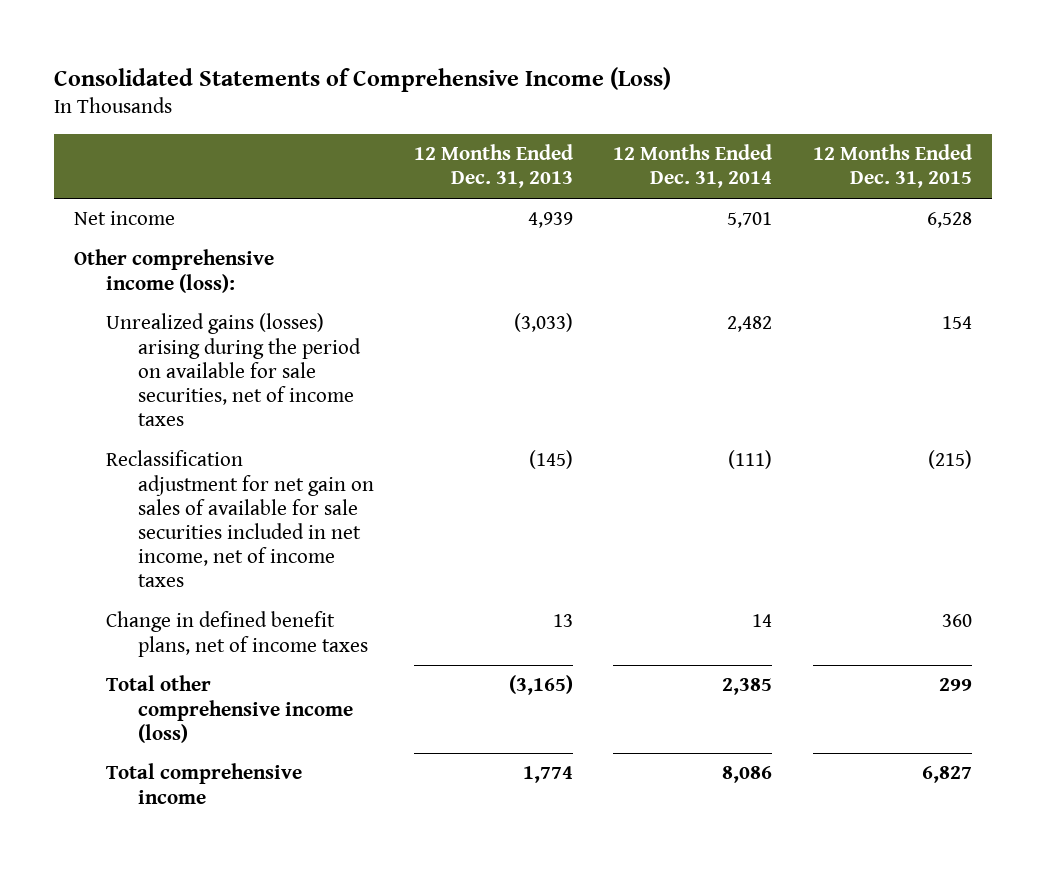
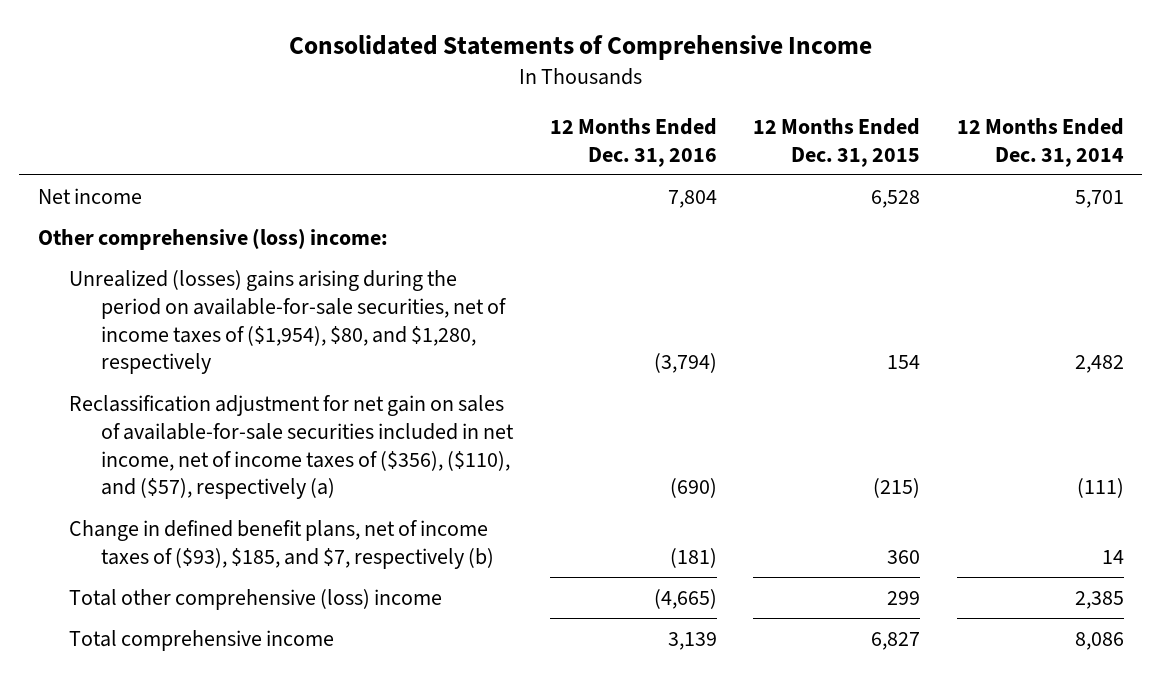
- Consolidated Statements of Comprehensive Income (Loss)
+ Consolidated Statements of Comprehensive Income
- | 12 Months Ended Dec. 31, 2013 | 12 Months Ended Dec. 31, 2014 | 12 Months Ended Dec. 31, 2015
+ | 12 Months Ended Dec. 31, 2016 | 12 Months Ended Dec. 31, 2015 | 12 Months Ended Dec. 31, 2014
- Other comprehensive income (loss):
- Unrealized gains (losses) arising during the period on available for sale securities, net of income taxes | (3,033) | 2,482 | 154
- Reclassification adjustment for net gain on sales of available for sale securities included in net income, net of income taxes | (145) | (111) | (215)
- Change in defined benefit plans, net of income taxes | 13 | 14 | 360
- Total other comprehensive income (loss) | (3,165) | 2,385 | 299
+ Other comprehensive (loss) income:
+ Unrealized (losses) gains arising during the period on available-for-sale securities, net of income taxes of ($1,954), $80, and $1,280, respectively | (3,794) | 154 | 2,482
+ Reclassification adjustment for net gain on sales of available-for-sale securities included in net income, net of income taxes of ($356), ($110), and ($57), respectively (a) | (690) | (215) | (111)
+ Change in defined benefit plans, net of income taxes of ($93), $185, and $7, respectively (b) | (181) | 360 | 14
+ Total other comprehensive (loss) income | (4,665) | 299 | 2,385

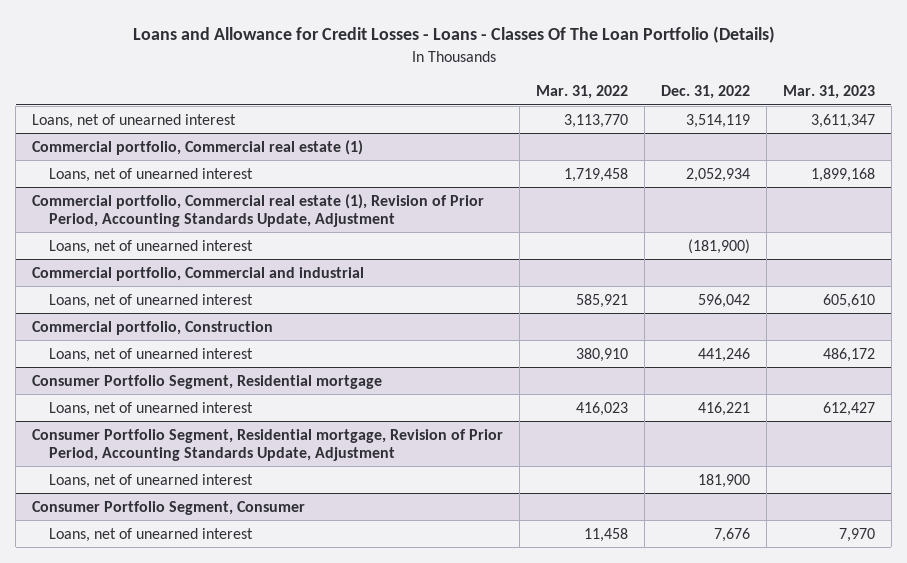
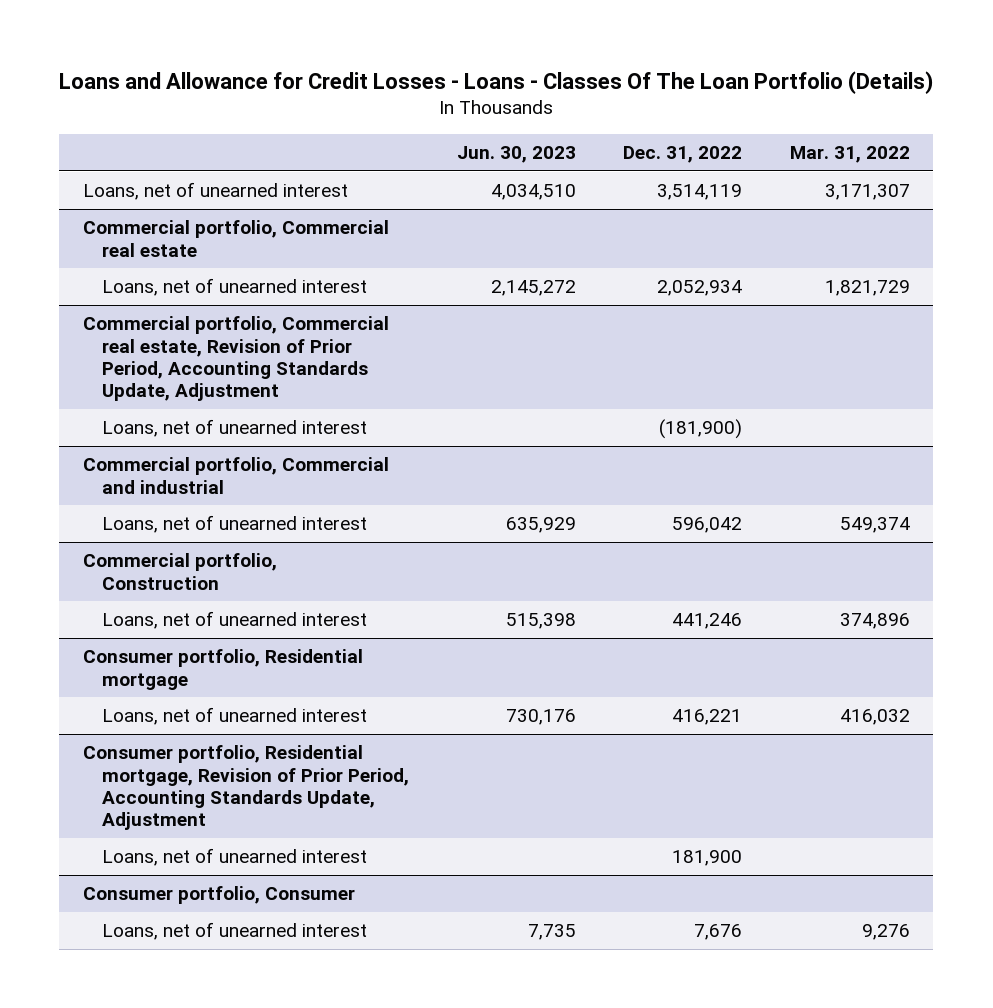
- | Mar. 31, 2022 | Dec. 31, 2022 | Mar. 31, 2023
+ | Jun. 30, 2023 | Dec. 31, 2022 | Mar. 31, 2022
- Loans, net of unearned interest | 3,113,770 | 3,514,119 | 3,611,347
- Commercial portfolio, Commercial real estate (1)
- Loans, net of unearned interest | 1,719,458 | 2,052,934 | 1,899,168
- Commercial portfolio, Commercial real estate (1), Revision of Prior Period, Accounting Standards Update, Adjustment
+ Loans, net of unearned interest | 4,034,510 | 3,514,119 | 3,171,307
+ Commercial portfolio, Commercial real estate
+ Loans, net of unearned interest | 2,145,272 | 2,052,934 | 1,821,729
+ Commercial portfolio, Commercial real estate, Revision of Prior Period, Accounting Standards Update, Adjustment
@ Commercial portfolio, Commercial and industrial
- Loans, net of unearned interest | 585,921 | 596,042 | 605,610
+ Loans, net of unearned interest | 635,929 | 596,042 | 549,374
@ Commercial portfolio, Construction
- Loans, net of unearned interest | 380,910 | 441,246 | 486,172
- Consumer Portfolio Segment, Residential mortgage
- Loans, net of unearned interest | 416,023 | 416,221 | 612,427
- Consumer Portfolio Segment, Residential mortgage, Revision of Prior Period, Accounting Standards Update, Adjustment
@ Commercial portfolio, Construction
+ Loans, net of unearned interest | 515,398 | 441,246 | 374,896
+ Consumer portfolio, Residential mortgage
+ Loans, net of unearned interest | 730,176 | 416,221 | 416,032
+ Consumer portfolio, Residential mortgage, Revision of Prior Period, Accounting Standards Update, Adjustment
- Consumer Portfolio Segment, Consumer
- Loans, net of unearned interest | 11,458 | 7,676 | 7,970
+ Consumer portfolio, Consumer
+ Loans, net of unearned interest | 7,735 | 7,676 | 9,276

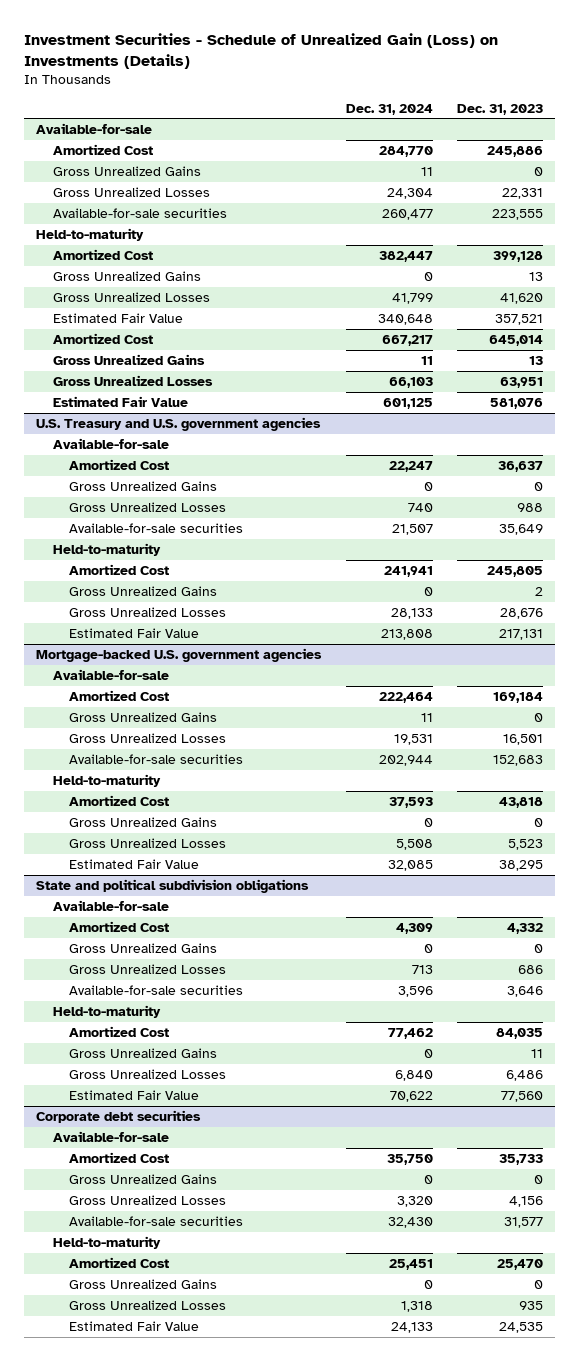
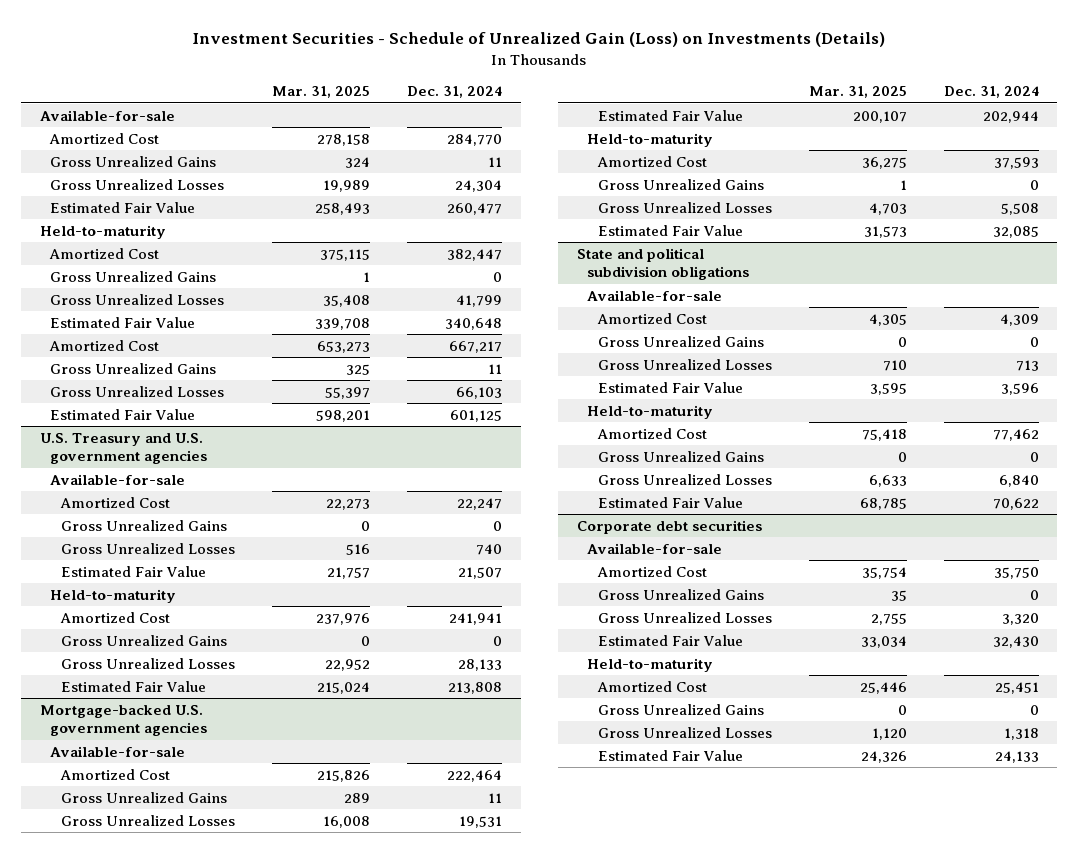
- | Dec. 31, 2024 | Dec. 31, 2023
+ | Mar. 31, 2025 | Dec. 31, 2024
- Available-for-sale securities | 260,477 | 223,555
+ Estimated Fair Value | 258,493 | 260,477
@ U.S. Treasury and U.S. government agencies
- Available-for-sale securities | 21,507 | 35,649
+ Estimated Fair Value | 21,757 | 21,507
@ Mortgage-backed U.S. government agencies
- Available-for-sale securities | 202,944 | 152,683
+ Estimated Fair Value | 200,107 | 202,944
@ State and political subdivision obligations
- Available-for-sale securities | 3,596 | 3,646
+ Estimated Fair Value | 3,595 | 3,596
@ Corporate debt securities
- Available-for-sale securities | 32,430 | 31,577
+ Estimated Fair Value | 33,034 | 32,430

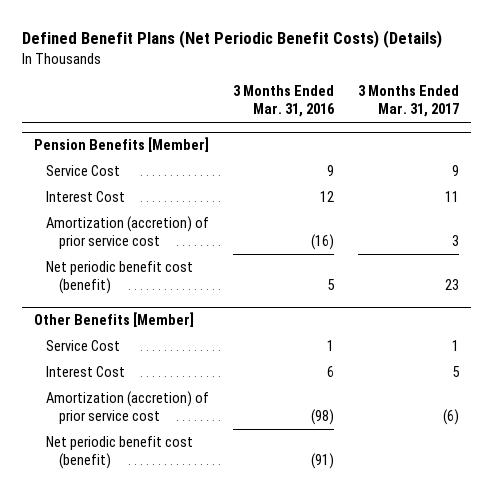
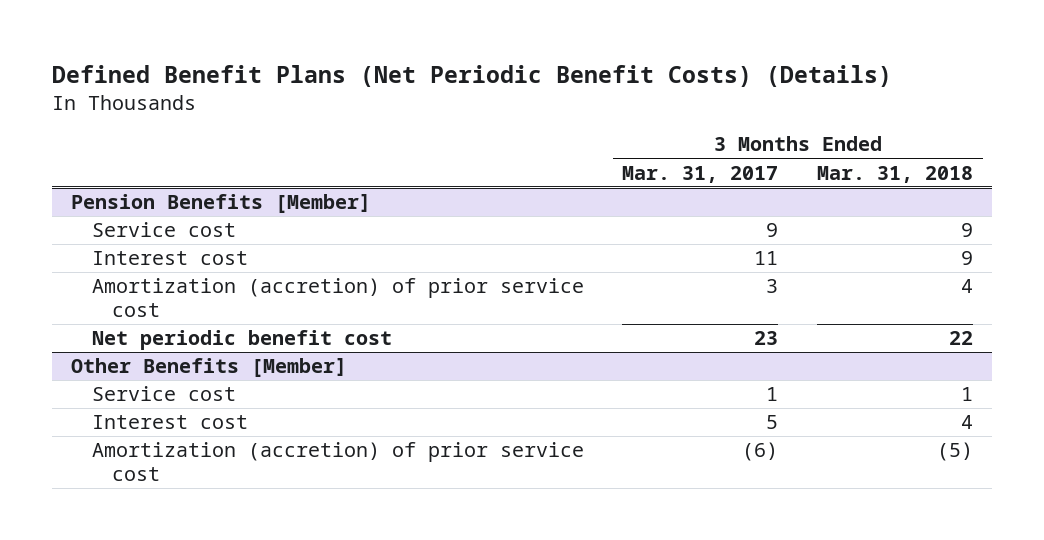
- | 3 Months Ended Mar. 31, 2016 | 3 Months Ended Mar. 31, 2017
+ | 3 Months Ended Mar. 31, 2017 | 3 Months Ended Mar. 31, 2018
@ Pension Benefits [Member]
- Service Cost | 9 | 9
- Interest Cost | 12 | 11
+ Service cost | 9 | 9
+ Interest cost | 11 | 9
- Net periodic benefit cost (benefit) | 5 | 23
+ Net periodic benefit cost | 23 | 22
@ Other Benefits [Member]
- Service Cost | 1 | 1
- Interest Cost | 6 | 5
+ Service cost | 1 | 1
+ Interest cost | 5 | 4
- Net periodic benefit cost (benefit) | (91) |

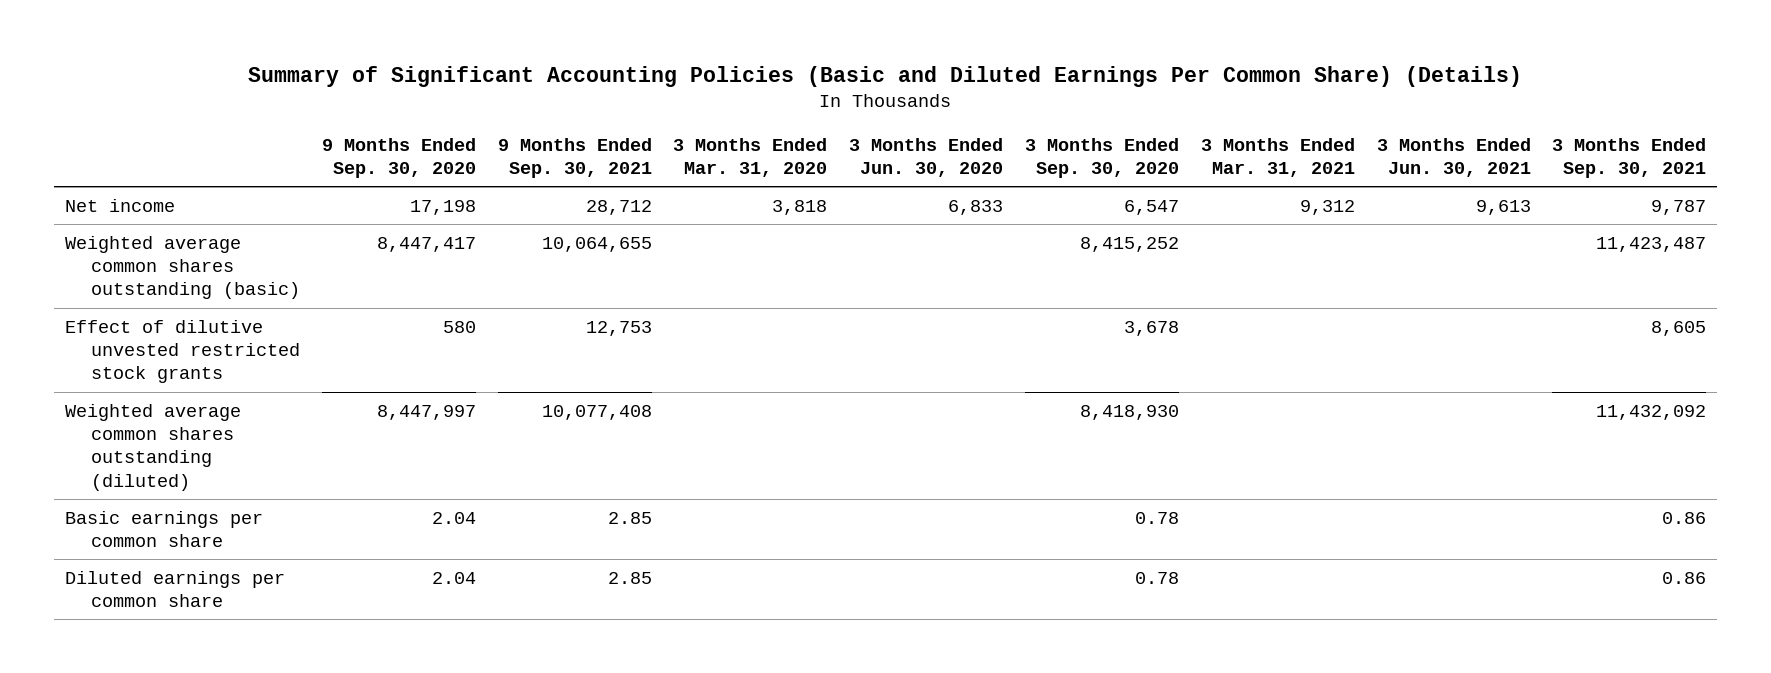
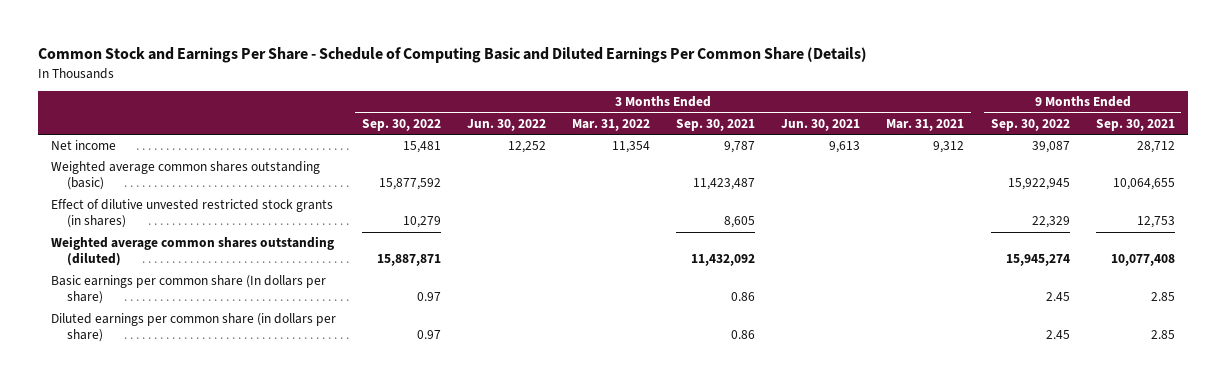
- Summary of Significant Accounting Policies (Basic and Diluted Earnings Per Common Share) (Details)
+ Common Stock and Earnings Per Share - Schedule of Computing Basic and Diluted Earnings Per Common Share (Details)
- | 9 Months Ended Sep. 30, 2020 | 9 Months Ended Sep. 30, 2021 | 3 Months Ended Mar. 31, 2020 | 3 Months Ended Jun. 30, 2020 | 3 Months Ended Sep. 30, 2020 | 3 Months Ended Mar. 31, 2021 | 3 Months Ended Jun. 30, 2021 | 3 Months Ended Sep. 30, 2021
+ | 3 Months Ended Sep. 30, 2022 | 3 Months Ended Jun. 30, 2022 | 3 Months Ended Mar. 31, 2022 | 3 Months Ended Sep. 30, 2021 | 3 Months Ended Jun. 30, 2021 | 3 Months Ended Mar. 31, 2021 | 9 Months Ended Sep. 30, 2022 | 9 Months Ended Sep. 30, 2021
- Effect of dilutive unvested restricted stock grants | 580 | 12,753 | | | 3,678 | | | 8,605
+ Effect of dilutive unvested restricted stock grants (in shares) | 10,279 | | | 8,605 | | | 22,329 | 12,753
- Basic earnings per common share | 2.04 | 2.85 | | | 0.78 | | | 0.86
- Diluted earnings per common share | 2.04 | 2.85 | | | 0.78 | | | 0.86
+ Basic earnings per common share (In dollars per share) | 0.97 | | | 0.86 | | | 2.45 | 2.85
+ Diluted earnings per common share (in dollars per share) | 0.97 | | | 0.86 | | | 2.45 | 2.85

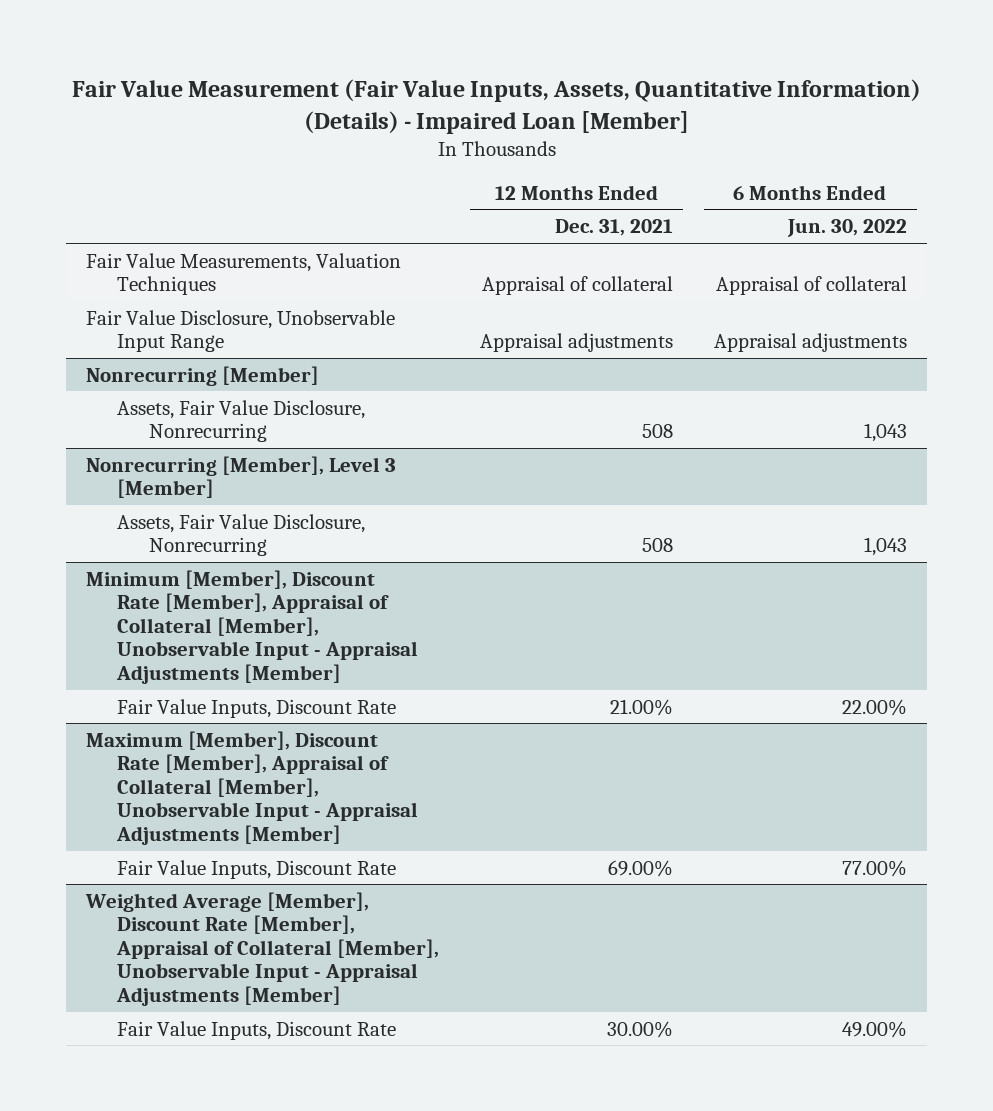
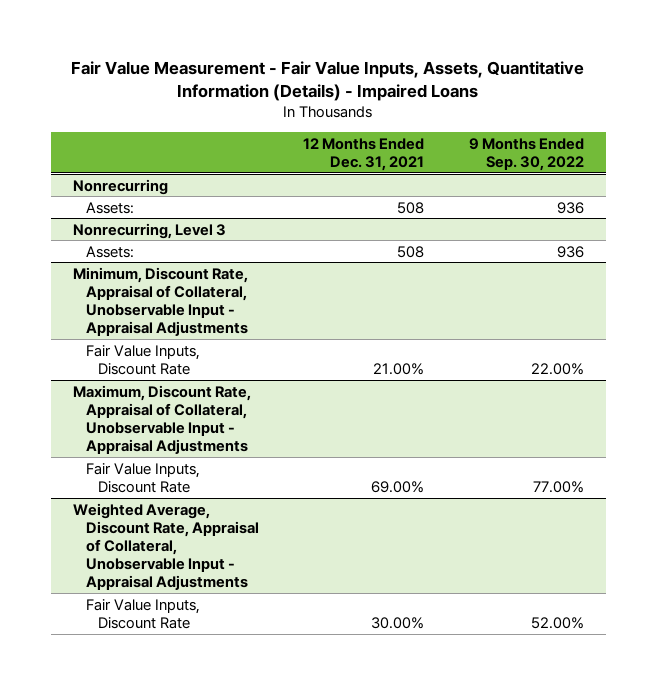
- Fair Value Measurement (Fair Value Inputs, Assets, Quantitative Information) (Details) - Impaired Loan [Member]
+ Fair Value Measurement - Fair Value Inputs, Assets, Quantitative Information (Details) - Impaired Loans
- | 12 Months Ended Dec. 31, 2021 | 6 Months Ended Jun. 30, 2022
+ | 12 Months Ended Dec. 31, 2021 | 9 Months Ended Sep. 30, 2022
- Fair Value Measurements, Valuation Techniques | Appraisal of collateral | Appraisal of collateral
- Fair Value Disclosure, Unobservable Input Range | Appraisal adjustments | Appraisal adjustments
- Nonrecurring [Member]
- Assets, Fair Value Disclosure, Nonrecurring | 508 | 1,043
- Nonrecurring [Member], Level 3 [Member]
- Assets, Fair Value Disclosure, Nonrecurring | 508 | 1,043
- Minimum [Member], Discount Rate [Member], Appraisal of Collateral [Member], Unobservable Input - Appraisal Adjustments [Member]
+ Nonrecurring
+ Assets: | 508 | 936
+ Nonrecurring, Level 3
+ Assets: | 508 | 936
+ Minimum, Discount Rate, Appraisal of Collateral, Unobservable Input - Appraisal Adjustments
- Maximum [Member], Discount Rate [Member], Appraisal of Collateral [Member], Unobservable Input - Appraisal Adjustments [Member]
+ Maximum, Discount Rate, Appraisal of Collateral, Unobservable Input - Appraisal Adjustments
- Weighted Average [Member], Discount Rate [Member], Appraisal of Collateral [Member], Unobservable Input - Appraisal Adjustments [Member]
+ Weighted Average, Discount Rate, Appraisal of Collateral, Unobservable Input - Appraisal Adjustments

